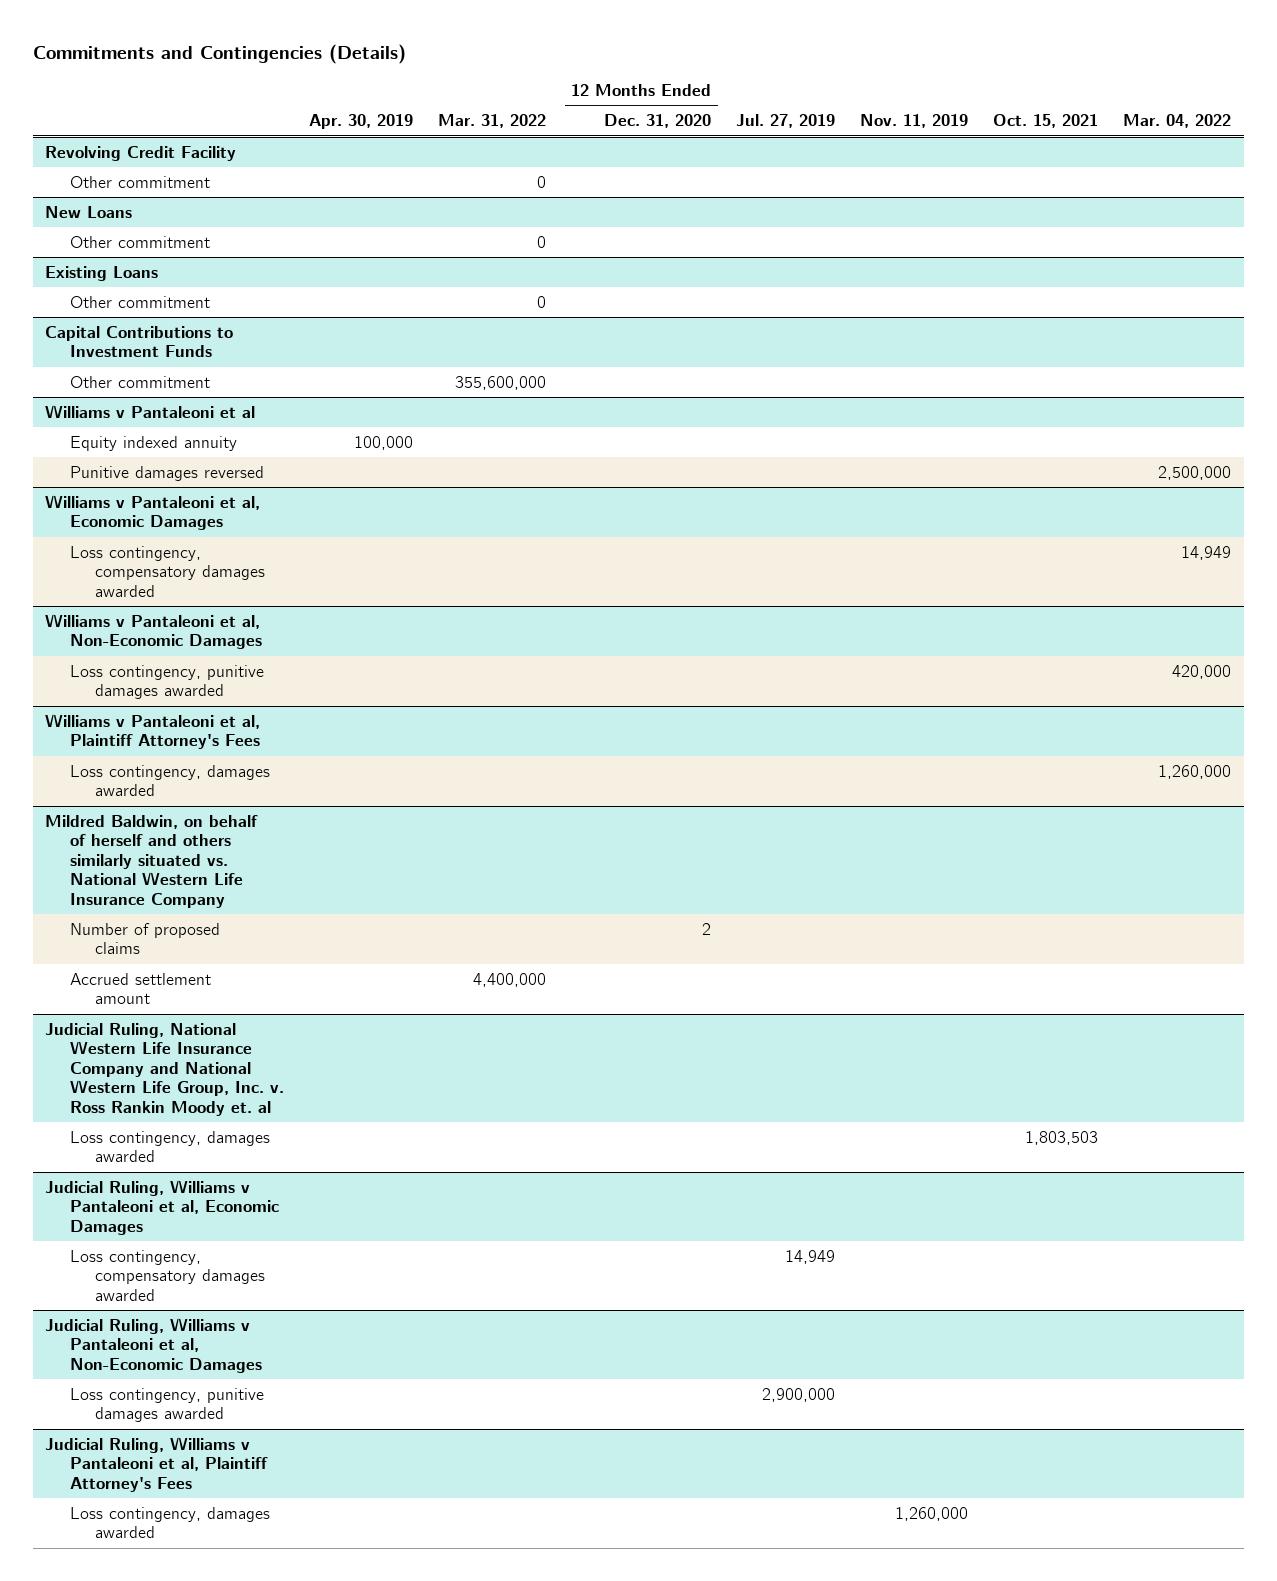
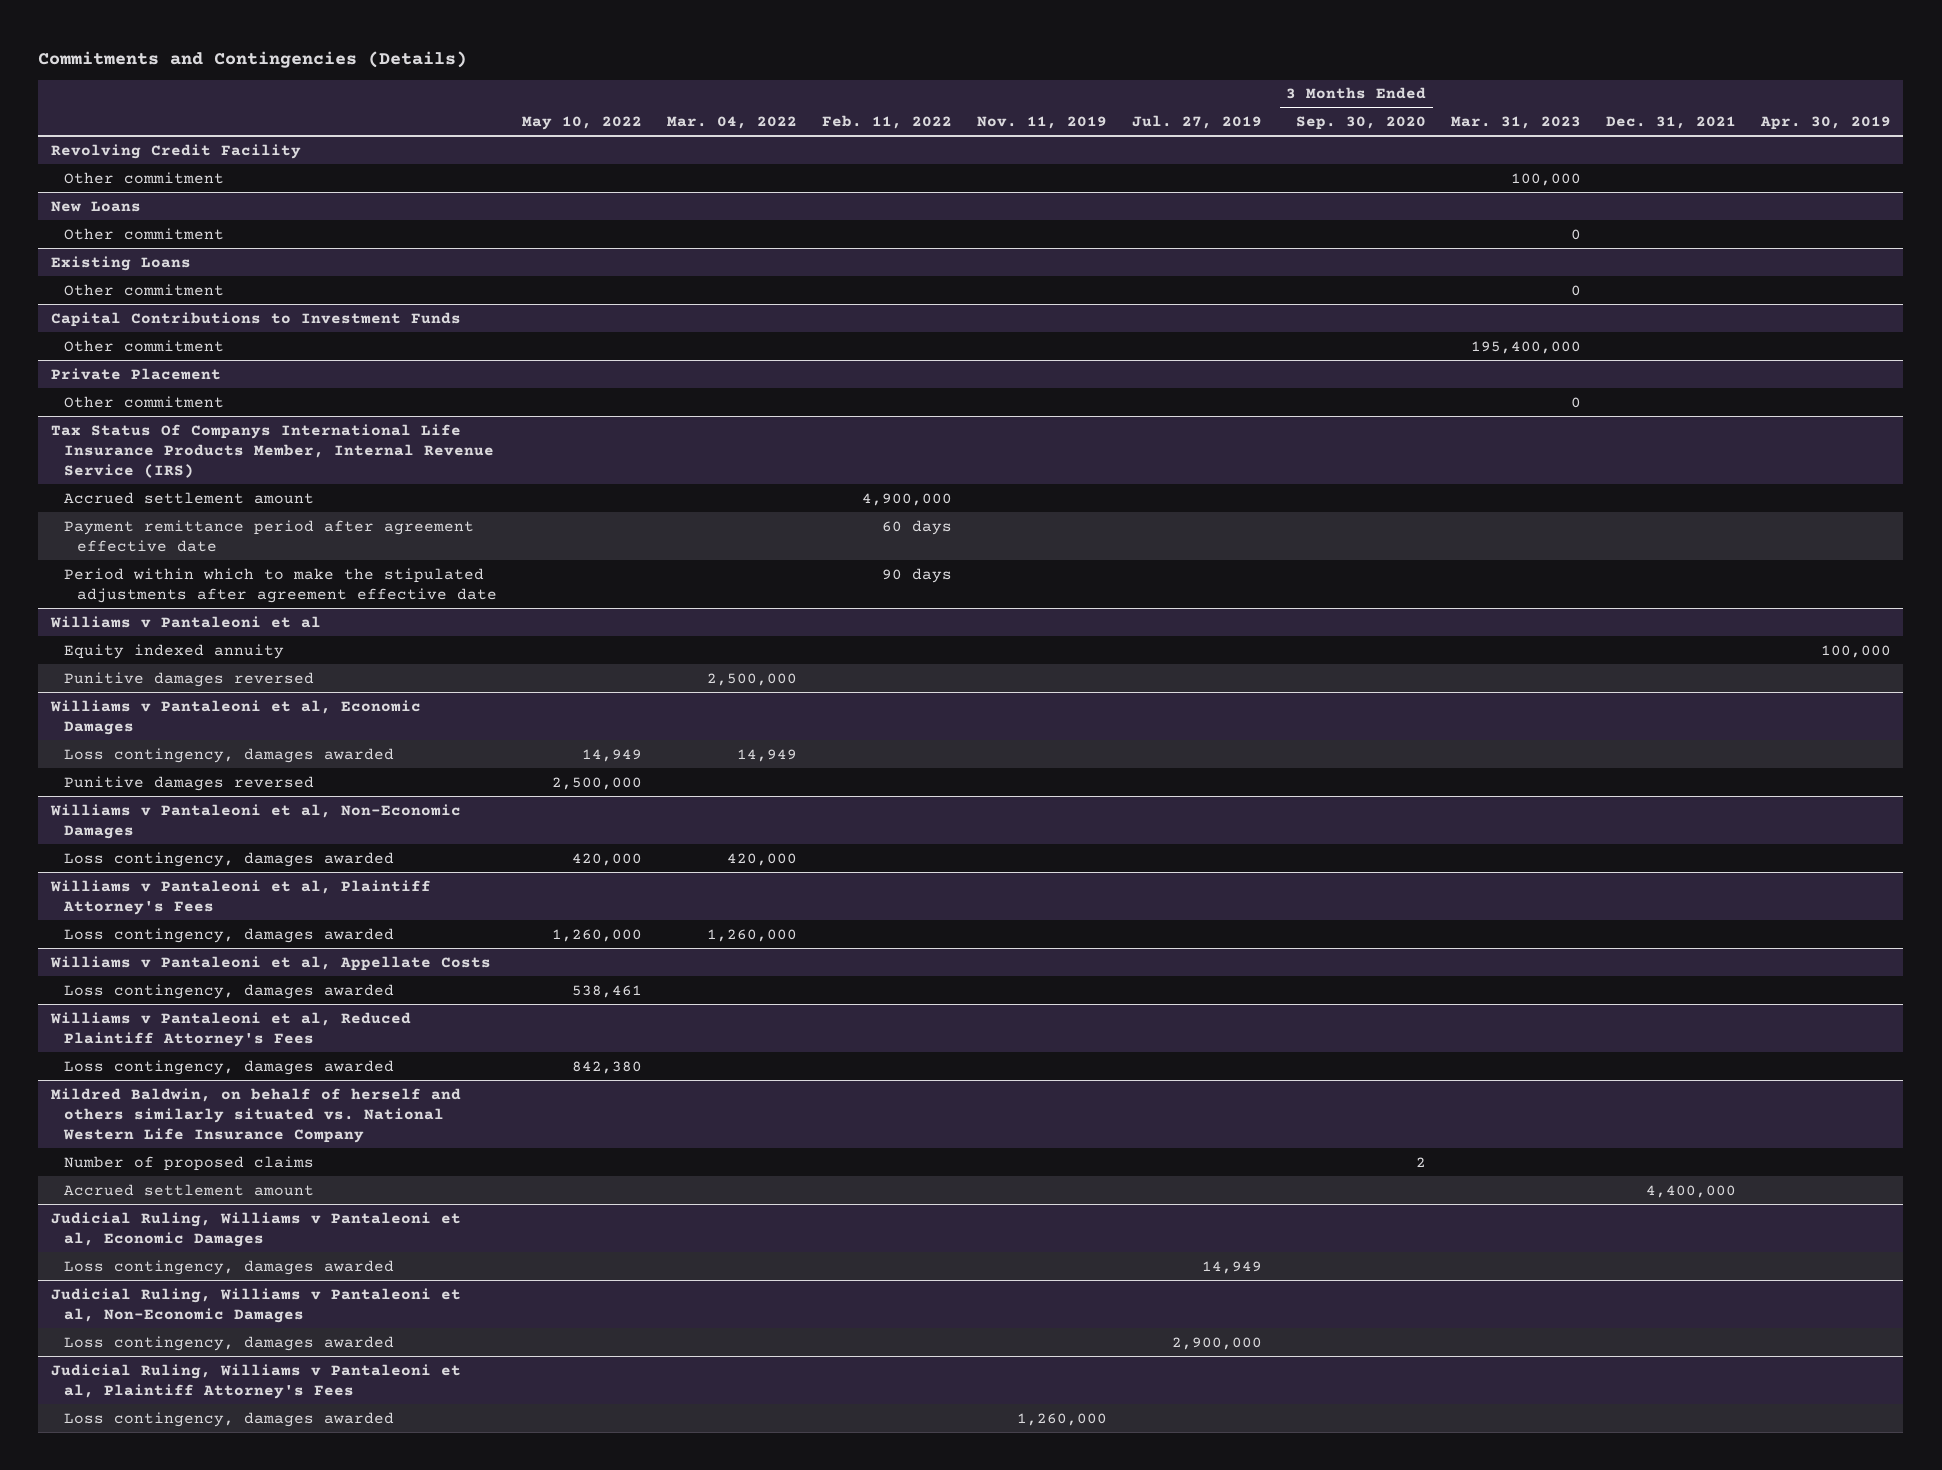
- | Apr. 30, 2019 | Mar. 31, 2022 | 12 Months Ended Dec. 31, 2020 | Jul. 27, 2019 | Nov. 11, 2019 | Oct. 15, 2021 | Mar. 04, 2022
+ | May 10, 2022 | Mar. 04, 2022 | Feb. 11, 2022 | Nov. 11, 2019 | Jul. 27, 2019 | 3 Months Ended Sep. 30, 2020 | Mar. 31, 2023 | Dec. 31, 2021 | Apr. 30, 2019
+ Private Placement
+ Other commitment | | | | | | | 0 | |
+ Tax Status Of Companys International Life Insurance Products Member, Internal Revenue Service (IRS)
+ Accrued settlement amount | | | 4,900,000 | | | | | |
+ Payment remittance period after agreement effective date | | | 60 days | | | | | |
+ Period within which to make the stipulated adjustments after agreement effective date | | | 90 days | | | | | |
@ Williams v Pantaleoni et al, Economic Damages
- Loss contingency, compensatory damages awarded | | | | | | | 14,949
+ Loss contingency, damages awarded | 14,949 | 14,949 | | | | | | |
+ Punitive damages reversed | 2,500,000 | | | | | | | |
@ Williams v Pantaleoni et al, Non-Economic Damages
- Loss contingency, punitive damages awarded | | | | | | | 420,000
+ Loss contingency, damages awarded | 420,000 | 420,000 | | | | | | |
+ Williams v Pantaleoni et al, Appellate Costs
+ Loss contingency, damages awarded | 538,461 | | | | | | | |
+ Williams v Pantaleoni et al, Reduced Plaintiff Attorney's Fees
+ Loss contingency, damages awarded | 842,380 | | | | | | | |
- Judicial Ruling, National Western Life Insurance Company and National Western Life Group, Inc. v. Ross Rankin Moody et. al
- Loss contingency, damages awarded | | | | | | 1,803,503 |
@ Judicial Ruling, Williams v Pantaleoni et al, Economic Damages
- Loss contingency, compensatory damages awarded | | | | 14,949 | | |
+ Loss contingency, damages awarded | | | | | 14,949 | | | |
@ Judicial Ruling, Williams v Pantaleoni et al, Non-Economic Damages
- Loss contingency, punitive damages awarded | | | | 2,900,000 | | |
+ Loss contingency, damages awarded | | | | | 2,900,000 | | | |

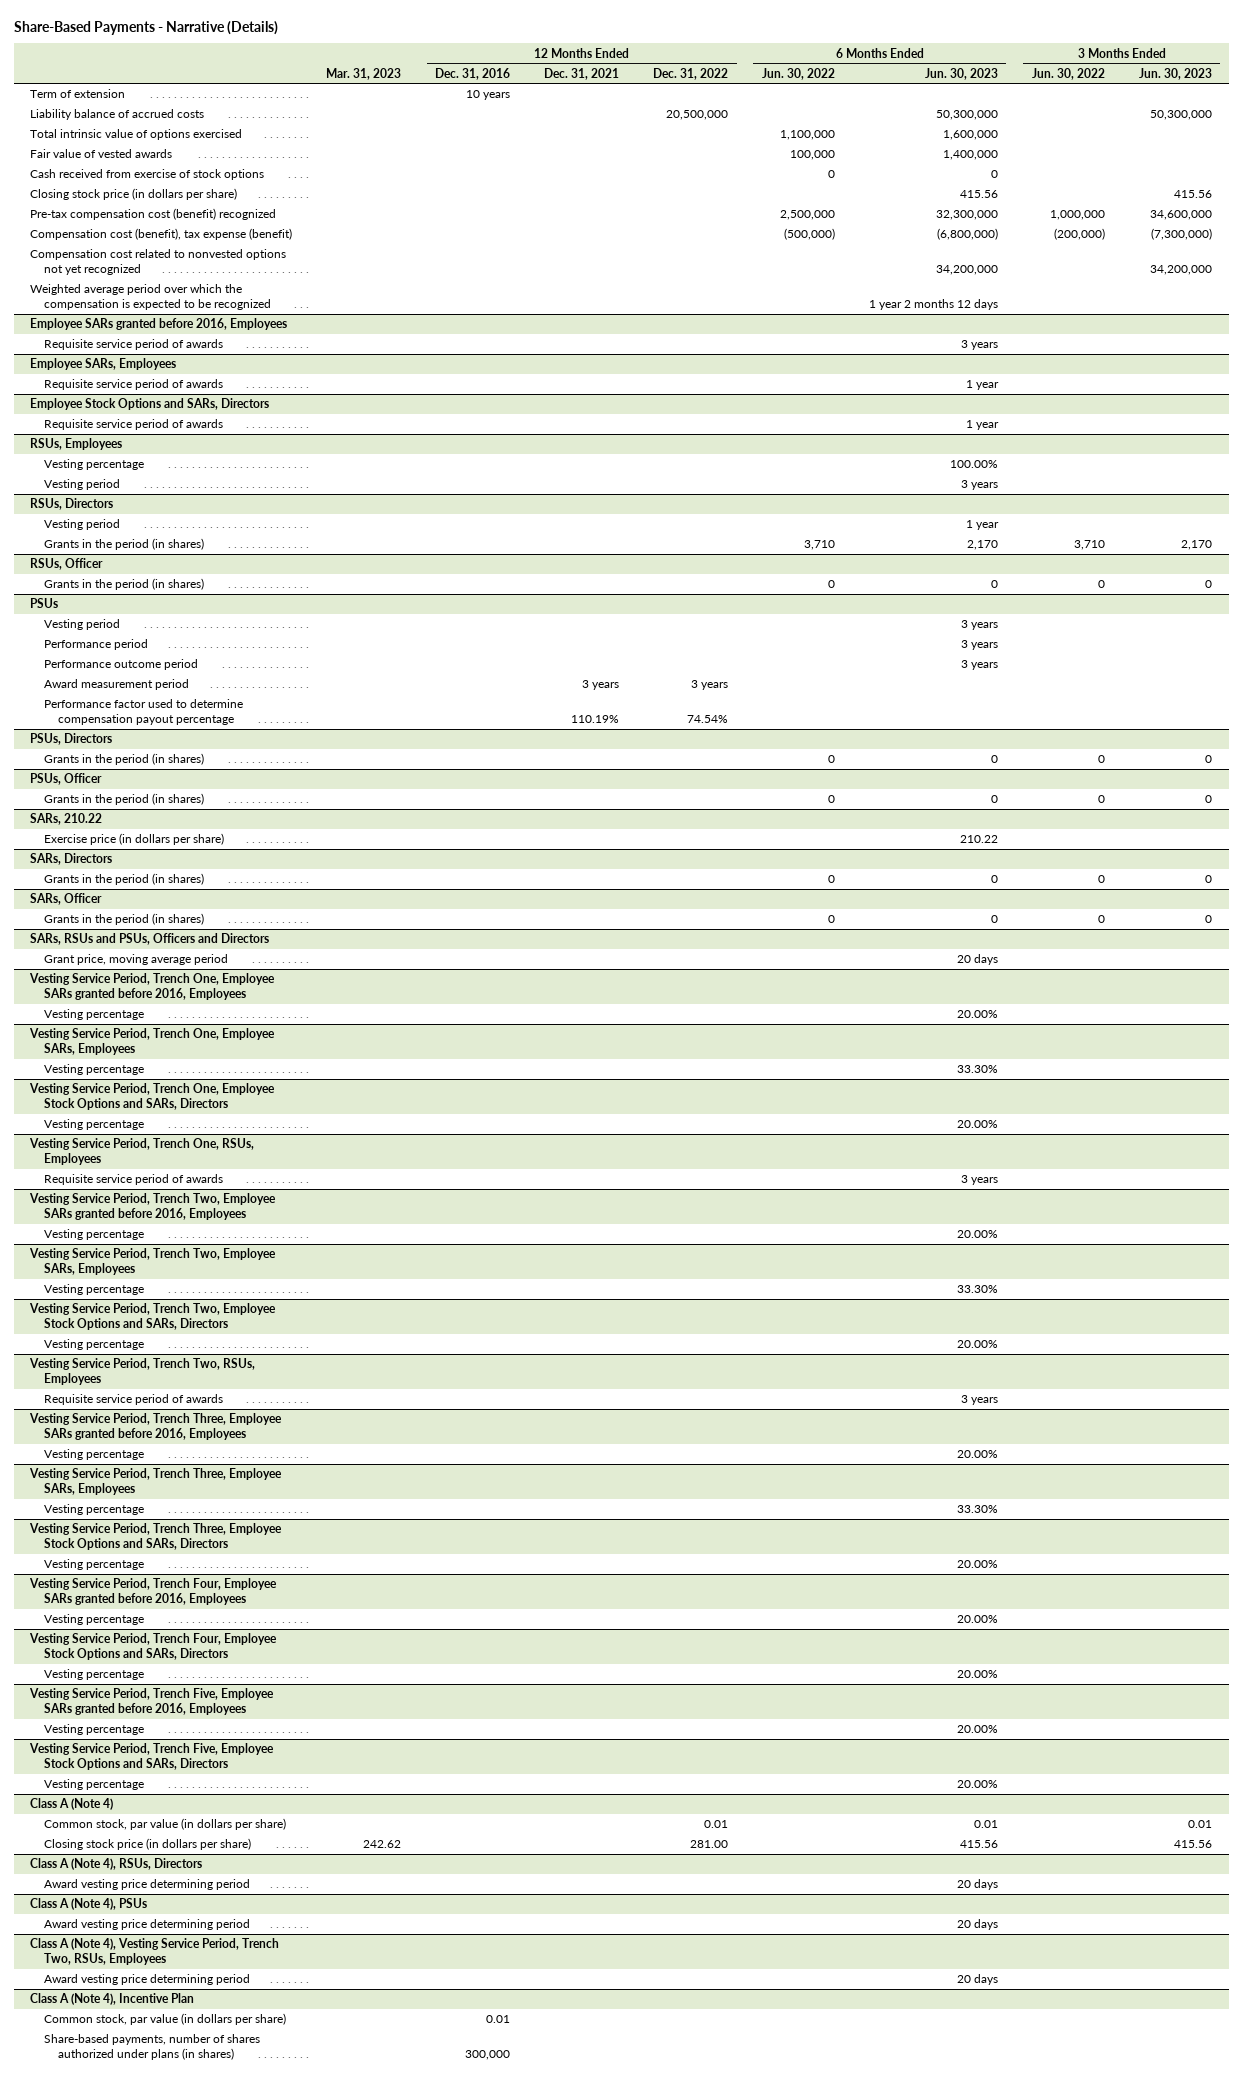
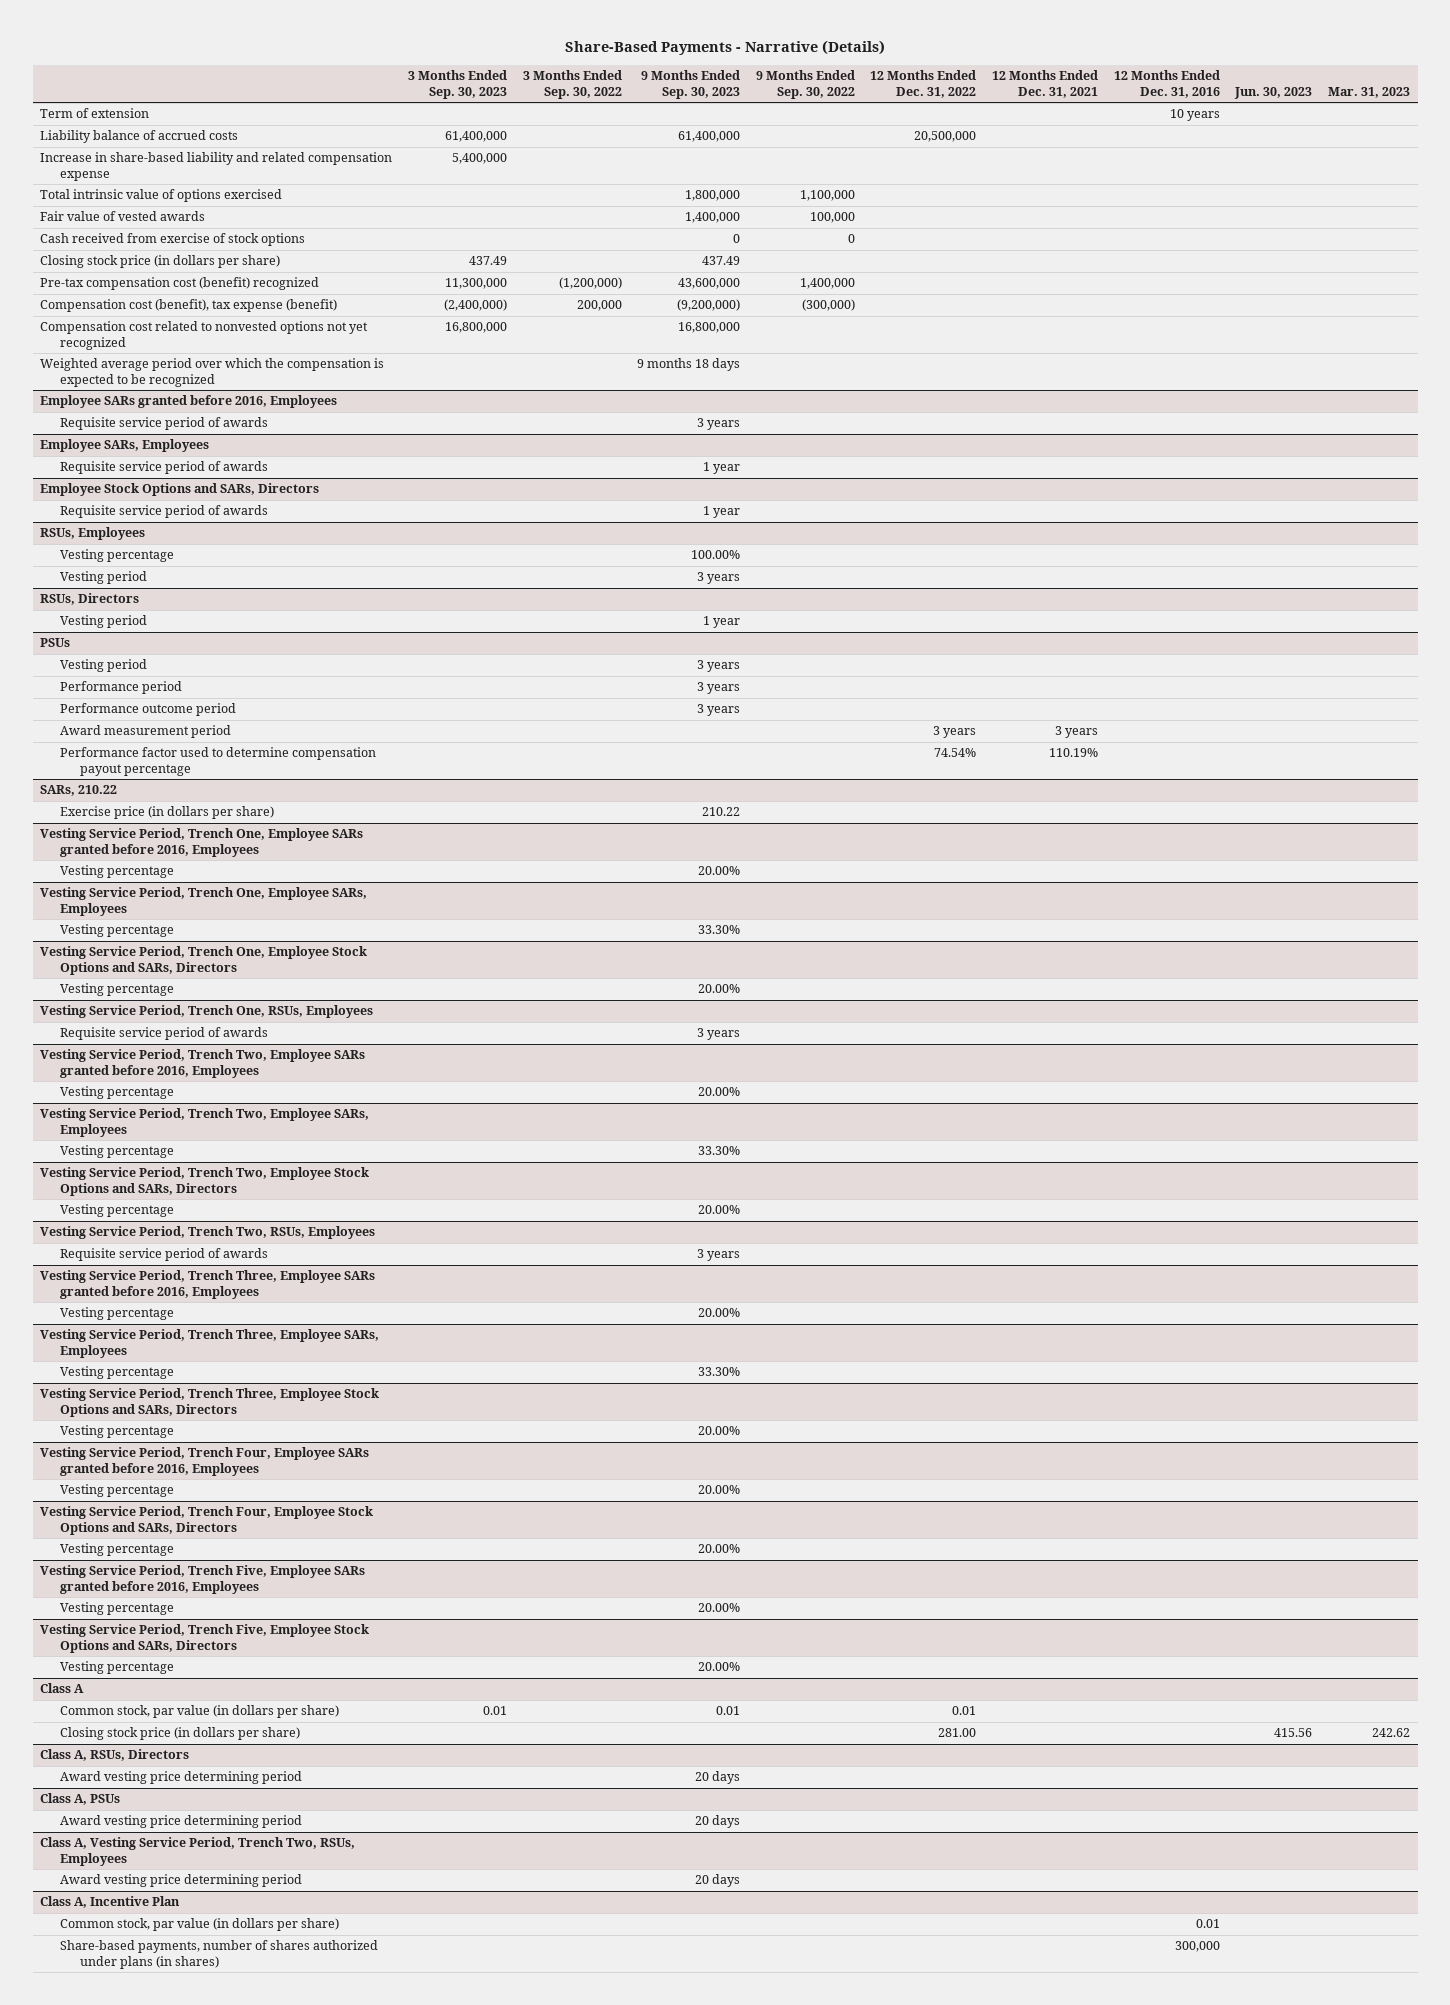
- | Mar. 31, 2023 | 12 Months Ended Dec. 31, 2016 | 12 Months Ended Dec. 31, 2021 | 12 Months Ended Dec. 31, 2022 | 6 Months Ended Jun. 30, 2022 | 6 Months Ended Jun. 30, 2023 | 3 Months Ended Jun. 30, 2022 | 3 Months Ended Jun. 30, 2023
+ | 3 Months Ended Sep. 30, 2023 | 3 Months Ended Sep. 30, 2022 | 9 Months Ended Sep. 30, 2023 | 9 Months Ended Sep. 30, 2022 | 12 Months Ended Dec. 31, 2022 | 12 Months Ended Dec. 31, 2021 | 12 Months Ended Dec. 31, 2016 | Jun. 30, 2023 | Mar. 31, 2023
+ Increase in share-based liability and related compensation expense | 5,400,000 | | | | | | | |
@ RSUs, Directors
- Grants in the period (in shares) | | | | | 3,710 | 2,170 | 3,710 | 2,170
- RSUs, Officer
- Grants in the period (in shares) | | | | | 0 | 0 | 0 | 0
- PSUs, Directors
- Grants in the period (in shares) | | | | | 0 | 0 | 0 | 0
- PSUs, Officer
- Grants in the period (in shares) | | | | | 0 | 0 | 0 | 0
- SARs, Directors
- Grants in the period (in shares) | | | | | 0 | 0 | 0 | 0
- SARs, Officer
- Grants in the period (in shares) | | | | | 0 | 0 | 0 | 0
- SARs, RSUs and PSUs, Officers and Directors
- Grant price, moving average period | | | | | | 20 days | |
- Class A (Note 4)
+ Class A
- Class A (Note 4), RSUs, Directors
+ Class A, RSUs, Directors
- Class A (Note 4), PSUs
+ Class A, PSUs
- Class A (Note 4), Vesting Service Period, Trench Two, RSUs, Employees
+ Class A, Vesting Service Period, Trench Two, RSUs, Employees
- Class A (Note 4), Incentive Plan
+ Class A, Incentive Plan

